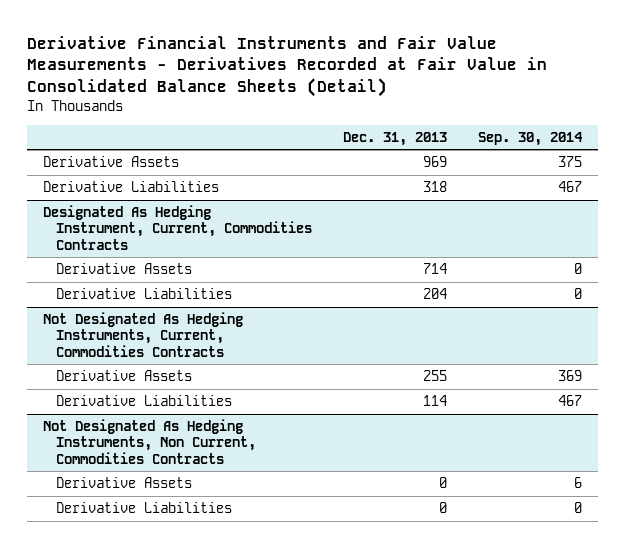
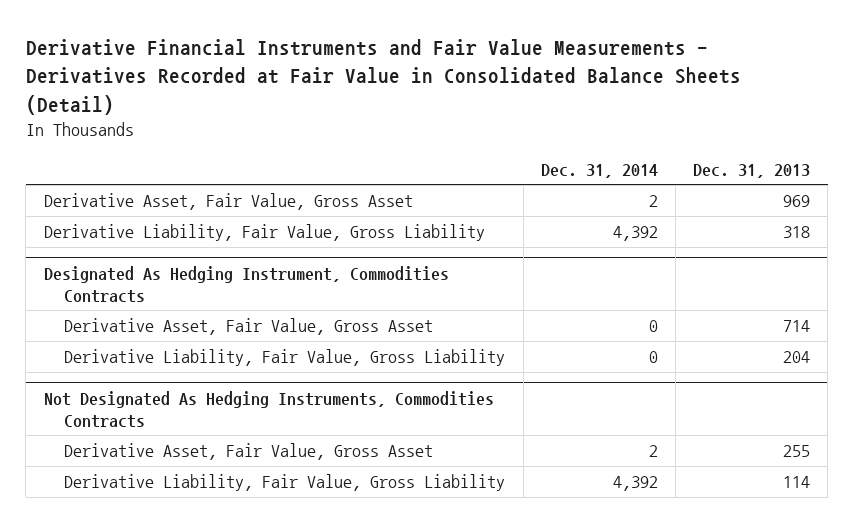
- | Dec. 31, 2013 | Sep. 30, 2014
+ | Dec. 31, 2014 | Dec. 31, 2013
- Derivative Assets | 969 | 375
- Derivative Liabilities | 318 | 467
- Designated As Hedging Instrument, Current, Commodities Contracts
- Derivative Assets | 714 | 0
- Derivative Liabilities | 204 | 0
- Not Designated As Hedging Instruments, Current, Commodities Contracts
- Derivative Assets | 255 | 369
- Derivative Liabilities | 114 | 467
- Not Designated As Hedging Instruments, Non Current, Commodities Contracts
- Derivative Assets | 0 | 6
- Derivative Liabilities | 0 | 0
+ Derivative Asset, Fair Value, Gross Asset | 2 | 969
+ Derivative Liability, Fair Value, Gross Liability | 4,392 | 318
+ Designated As Hedging Instrument, Commodities Contracts
+ Derivative Asset, Fair Value, Gross Asset | 0 | 714
+ Derivative Liability, Fair Value, Gross Liability | 0 | 204
+ Not Designated As Hedging Instruments, Commodities Contracts
+ Derivative Asset, Fair Value, Gross Asset | 2 | 255
+ Derivative Liability, Fair Value, Gross Liability | 4,392 | 114

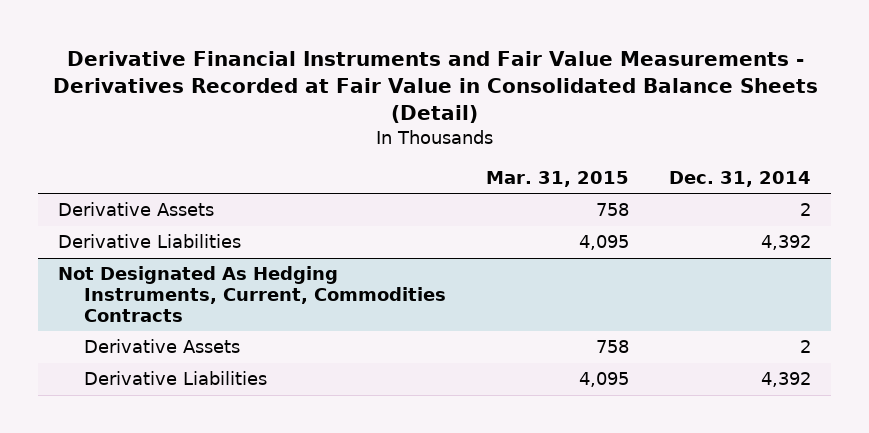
- | Dec. 31, 2014 | Dec. 31, 2013
+ | Mar. 31, 2015 | Dec. 31, 2014
- Derivative Asset, Fair Value, Gross Asset | 2 | 969
- Derivative Liability, Fair Value, Gross Liability | 4,392 | 318
- Designated As Hedging Instrument, Commodities Contracts
- Derivative Asset, Fair Value, Gross Asset | 0 | 714
- Derivative Liability, Fair Value, Gross Liability | 0 | 204
- Not Designated As Hedging Instruments, Commodities Contracts
- Derivative Asset, Fair Value, Gross Asset | 2 | 255
- Derivative Liability, Fair Value, Gross Liability | 4,392 | 114
+ Derivative Assets | 758 | 2
+ Derivative Liabilities | 4,095 | 4,392
+ Not Designated As Hedging Instruments, Current, Commodities Contracts
+ Derivative Assets | 758 | 2
+ Derivative Liabilities | 4,095 | 4,392

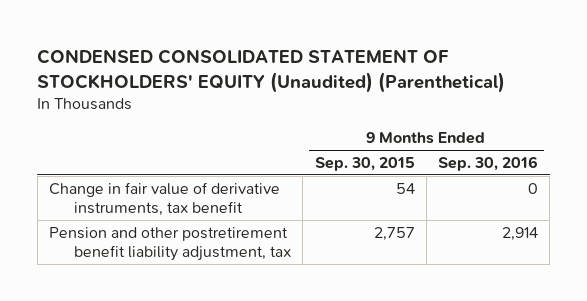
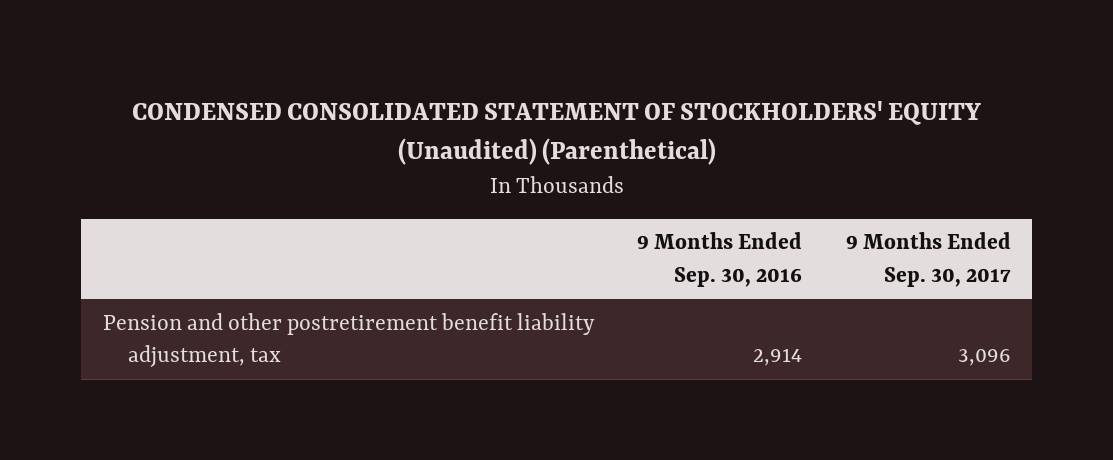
- | 9 Months Ended Sep. 30, 2015 | 9 Months Ended Sep. 30, 2016
+ | 9 Months Ended Sep. 30, 2016 | 9 Months Ended Sep. 30, 2017
- Change in fair value of derivative instruments, tax benefit | 54 | 0

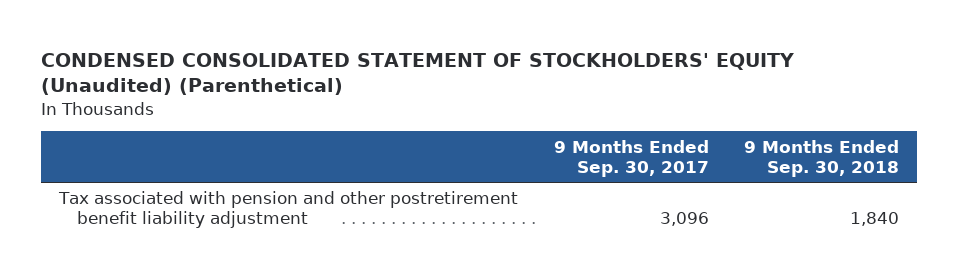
- | 9 Months Ended Sep. 30, 2016 | 9 Months Ended Sep. 30, 2017
+ | 9 Months Ended Sep. 30, 2017 | 9 Months Ended Sep. 30, 2018
- Pension and other postretirement benefit liability adjustment, tax | 2,914 | 3,096
+ Tax associated with pension and other postretirement benefit liability adjustment | 3,096 | 1,840

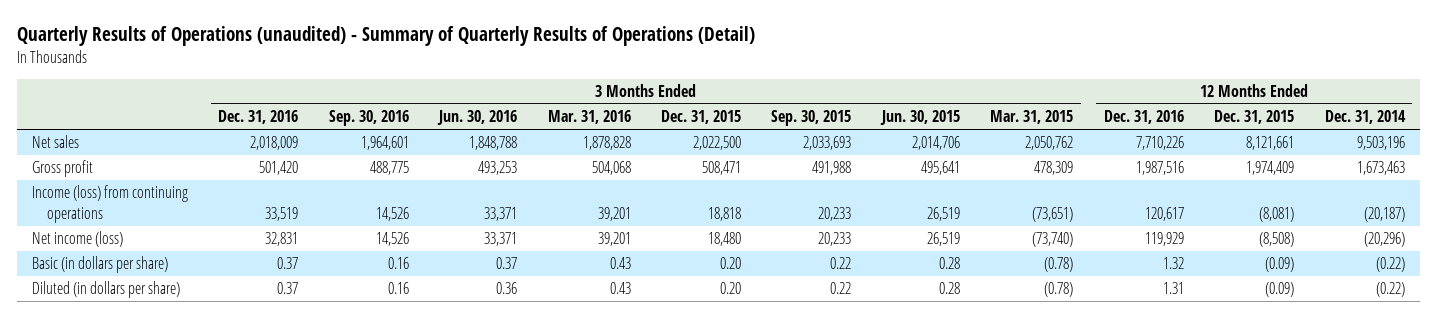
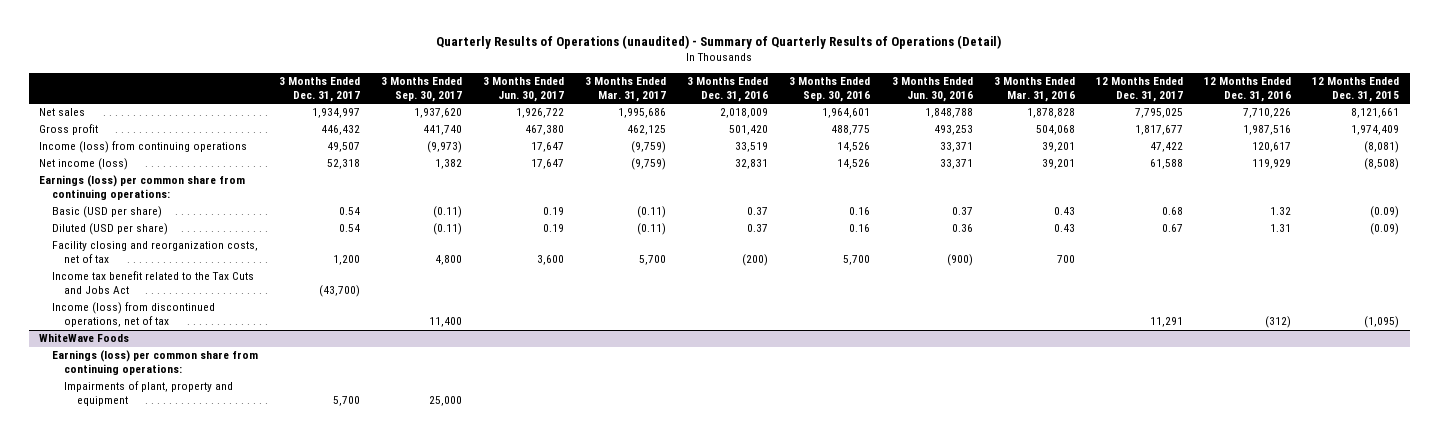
- | 3 Months Ended Dec. 31, 2016 | 3 Months Ended Sep. 30, 2016 | 3 Months Ended Jun. 30, 2016 | 3 Months Ended Mar. 31, 2016 | 3 Months Ended Dec. 31, 2015 | 3 Months Ended Sep. 30, 2015 | 3 Months Ended Jun. 30, 2015 | 3 Months Ended Mar. 31, 2015 | 12 Months Ended Dec. 31, 2016 | 12 Months Ended Dec. 31, 2015 | 12 Months Ended Dec. 31, 2014
+ | 3 Months Ended Dec. 31, 2017 | 3 Months Ended Sep. 30, 2017 | 3 Months Ended Jun. 30, 2017 | 3 Months Ended Mar. 31, 2017 | 3 Months Ended Dec. 31, 2016 | 3 Months Ended Sep. 30, 2016 | 3 Months Ended Jun. 30, 2016 | 3 Months Ended Mar. 31, 2016 | 12 Months Ended Dec. 31, 2017 | 12 Months Ended Dec. 31, 2016 | 12 Months Ended Dec. 31, 2015
- Basic (in dollars per share) | 0.37 | 0.16 | 0.37 | 0.43 | 0.20 | 0.22 | 0.28 | (0.78) | 1.32 | (0.09) | (0.22)
- Diluted (in dollars per share) | 0.37 | 0.16 | 0.36 | 0.43 | 0.20 | 0.22 | 0.28 | (0.78) | 1.31 | (0.09) | (0.22)
+ Earnings (loss) per common share from continuing operations:
+ Basic (USD per share) | 0.54 | (0.11) | 0.19 | (0.11) | 0.37 | 0.16 | 0.37 | 0.43 | 0.68 | 1.32 | (0.09)
+ Diluted (USD per share) | 0.54 | (0.11) | 0.19 | (0.11) | 0.37 | 0.16 | 0.36 | 0.43 | 0.67 | 1.31 | (0.09)
+ Facility closing and reorganization costs, net of tax | 1,200 | 4,800 | 3,600 | 5,700 | (200) | 5,700 | (900) | 700 | | |
+ Income tax benefit related to the Tax Cuts and Jobs Act | (43,700) | | | | | | | | | |
+ Income (loss) from discontinued operations, net of tax | | 11,400 | | | | | | | 11,291 | (312) | (1,095)
+ WhiteWave Foods
+ Earnings (loss) per common share from continuing operations:
+ Impairments of plant, property and equipment | 5,700 | 25,000 | | | | | | | | |

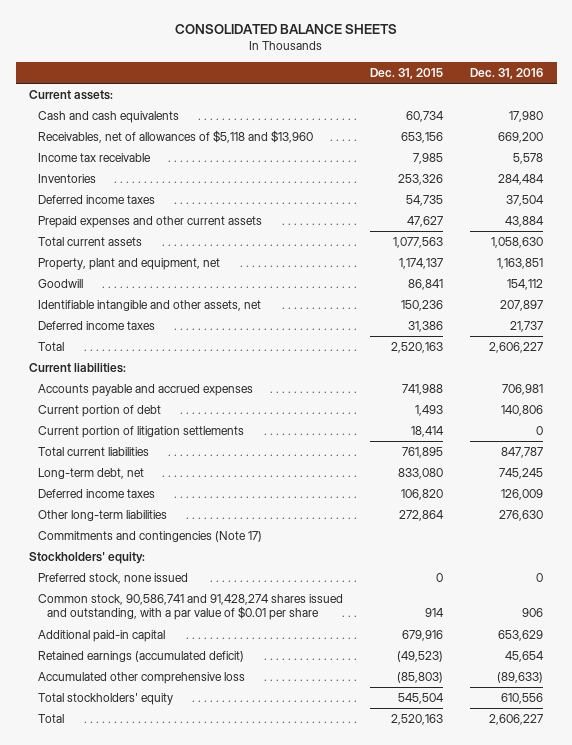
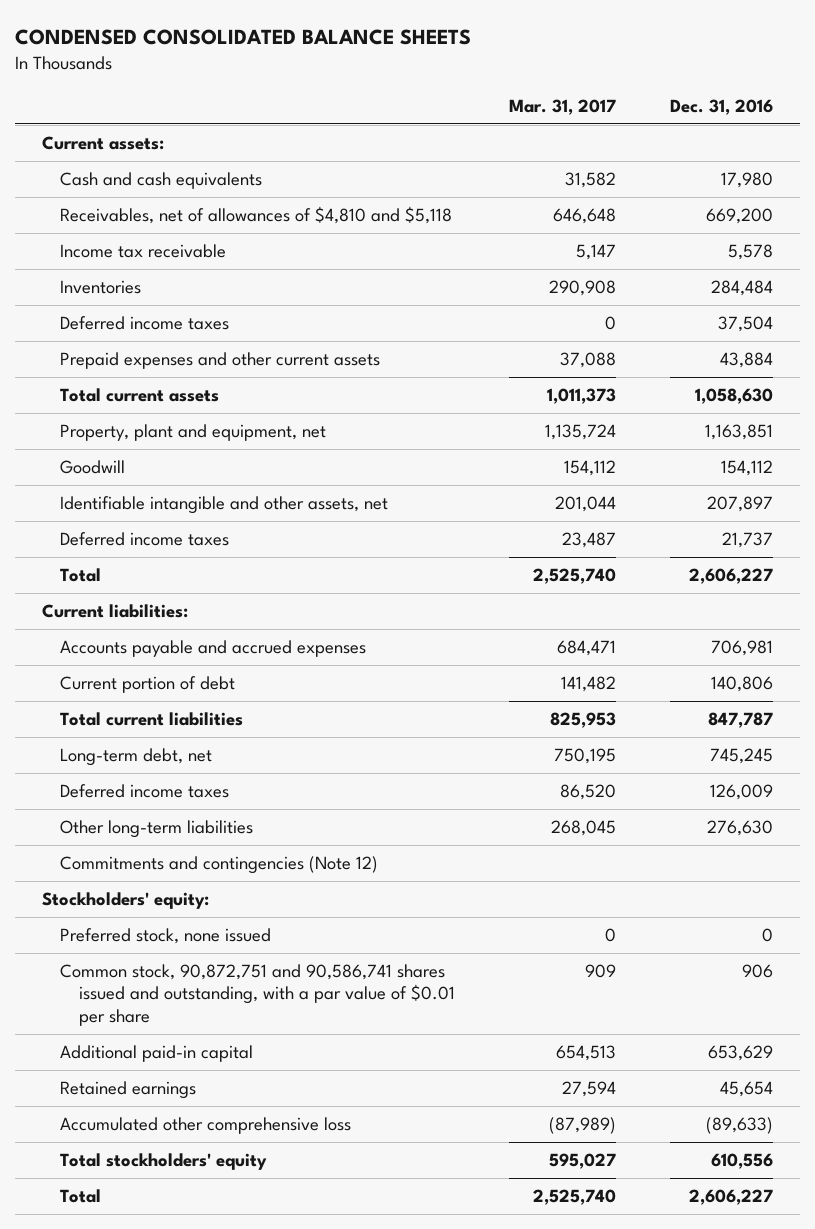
- CONSOLIDATED BALANCE SHEETS
+ CONDENSED CONSOLIDATED BALANCE SHEETS
- | Dec. 31, 2015 | Dec. 31, 2016
+ | Mar. 31, 2017 | Dec. 31, 2016
- Receivables, net of allowances of $5,118 and $13,960 | 653,156 | 669,200
+ Receivables, net of allowances of $4,810 and $5,118 | 646,648 | 669,200
- Current portion of litigation settlements | 18,414 | 0
- Commitments and contingencies (Note 17)
+ Commitments and contingencies (Note 12)
- Common stock, 90,586,741 and 91,428,274 shares issued and outstanding, with a par value of $0.01 per share | 914 | 906
+ Common stock, 90,872,751 and 90,586,741 shares issued and outstanding, with a par value of $0.01 per share | 909 | 906
- Retained earnings (accumulated deficit) | (49,523) | 45,654
+ Retained earnings | 27,594 | 45,654

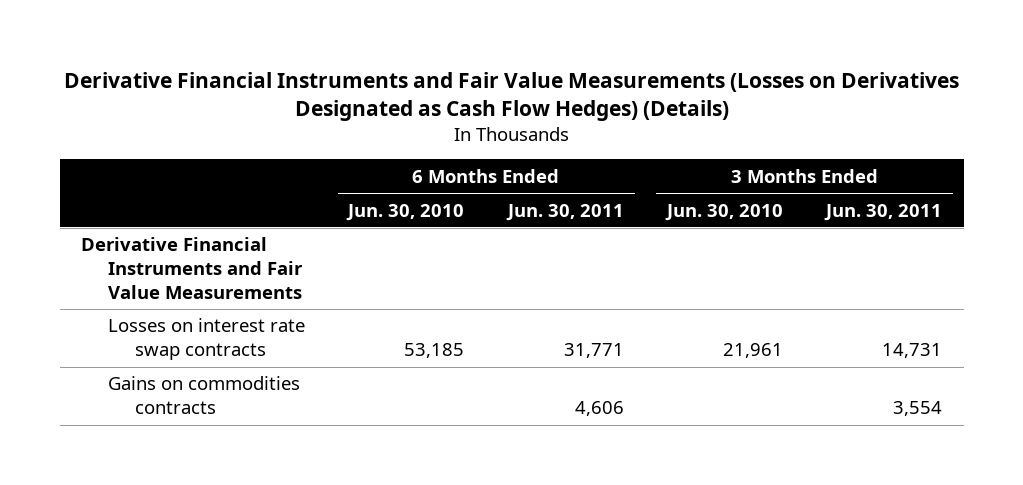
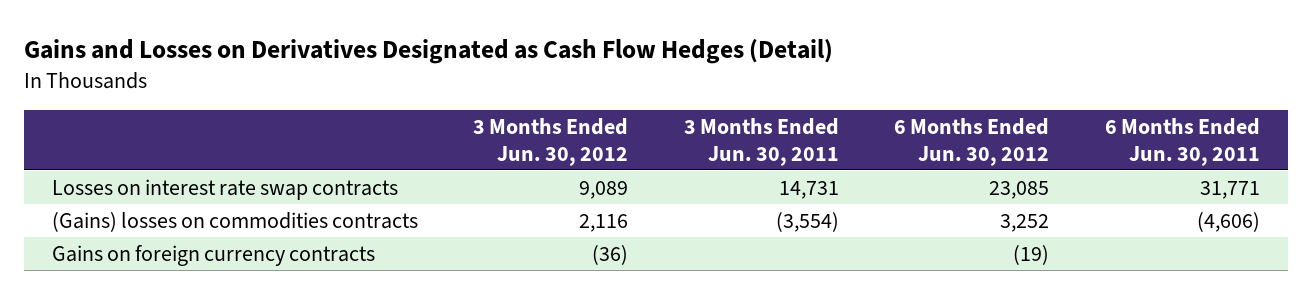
- Derivative Financial Instruments and Fair Value Measurements (Losses on Derivatives Designated as Cash Flow Hedges) (Details)
+ Gains and Losses on Derivatives Designated as Cash Flow Hedges (Detail)
- | 6 Months Ended Jun. 30, 2010 | 6 Months Ended Jun. 30, 2011 | 3 Months Ended Jun. 30, 2010 | 3 Months Ended Jun. 30, 2011
+ | 3 Months Ended Jun. 30, 2012 | 3 Months Ended Jun. 30, 2011 | 6 Months Ended Jun. 30, 2012 | 6 Months Ended Jun. 30, 2011
- Derivative Financial Instruments and Fair Value Measurements
- Gains on commodities contracts | | 4,606 | | 3,554
+ (Gains) losses on commodities contracts | 2,116 | (3,554) | 3,252 | (4,606)
+ Gains on foreign currency contracts | (36) | | (19) |

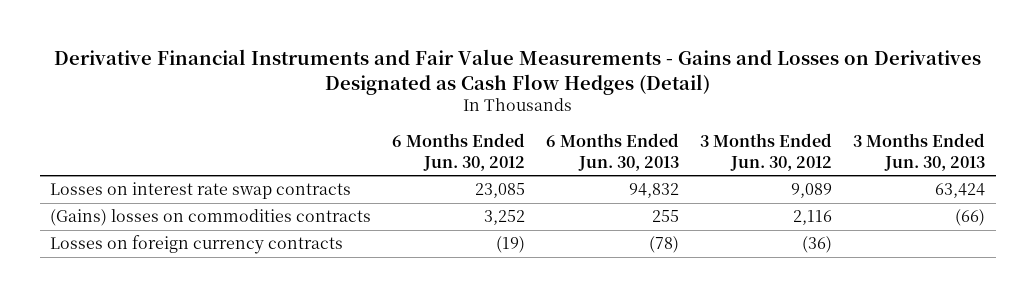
- Gains and Losses on Derivatives Designated as Cash Flow Hedges (Detail)
+ Derivative Financial Instruments and Fair Value Measurements - Gains and Losses on Derivatives Designated as Cash Flow Hedges (Detail)
- | 3 Months Ended Jun. 30, 2012 | 3 Months Ended Jun. 30, 2011 | 6 Months Ended Jun. 30, 2012 | 6 Months Ended Jun. 30, 2011
+ | 6 Months Ended Jun. 30, 2012 | 6 Months Ended Jun. 30, 2013 | 3 Months Ended Jun. 30, 2012 | 3 Months Ended Jun. 30, 2013
- Gains on foreign currency contracts | (36) | | (19) |
+ Losses on foreign currency contracts | (19) | (78) | (36) |

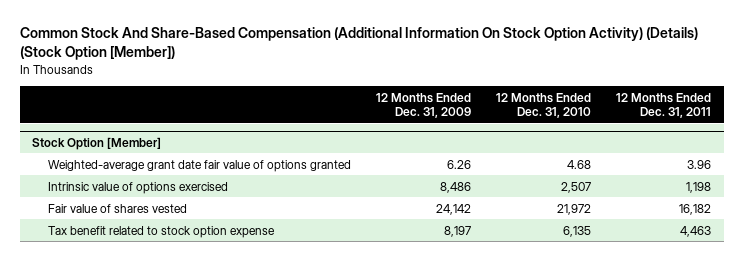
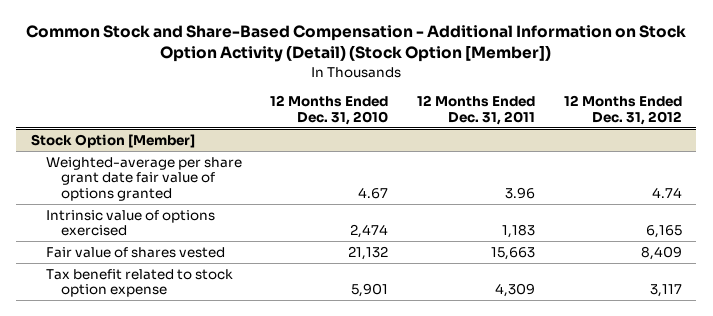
- Common Stock And Share-Based Compensation (Additional Information On Stock Option Activity) (Details) (Stock Option [Member])
+ Common Stock and Share-Based Compensation - Additional Information on Stock Option Activity (Detail) (Stock Option [Member])
- | 12 Months Ended Dec. 31, 2009 | 12 Months Ended Dec. 31, 2010 | 12 Months Ended Dec. 31, 2011
+ | 12 Months Ended Dec. 31, 2010 | 12 Months Ended Dec. 31, 2011 | 12 Months Ended Dec. 31, 2012
@ Stock Option [Member]
- Weighted-average grant date fair value of options granted | 6.26 | 4.68 | 3.96
- Intrinsic value of options exercised | 8,486 | 2,507 | 1,198
- Fair value of shares vested | 24,142 | 21,972 | 16,182
- Tax benefit related to stock option expense | 8,197 | 6,135 | 4,463
+ Weighted-average per share grant date fair value of options granted | 4.67 | 3.96 | 4.74
+ Intrinsic value of options exercised | 2,474 | 1,183 | 6,165
+ Fair value of shares vested | 21,132 | 15,663 | 8,409
+ Tax benefit related to stock option expense | 5,901 | 4,309 | 3,117

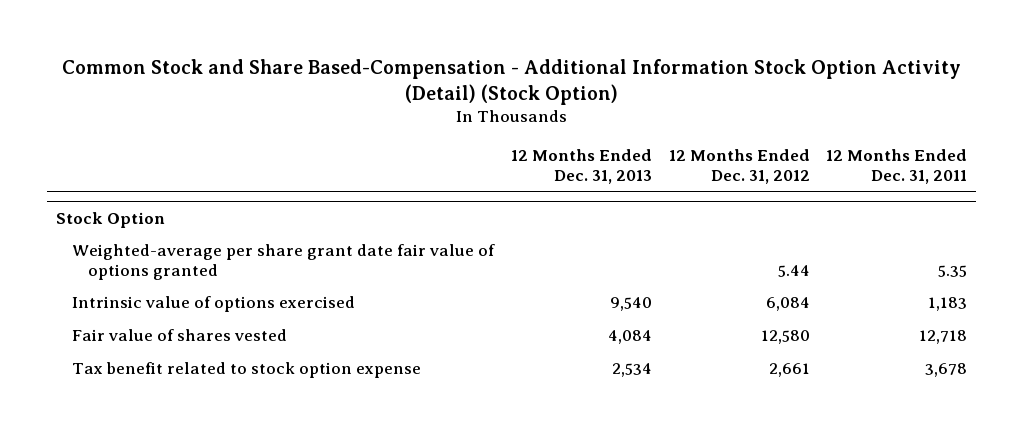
- Common Stock and Share-Based Compensation - Additional Information on Stock Option Activity (Detail) (Stock Option [Member])
+ Common Stock and Share Based-Compensation - Additional Information Stock Option Activity (Detail) (Stock Option)
- | 12 Months Ended Dec. 31, 2010 | 12 Months Ended Dec. 31, 2011 | 12 Months Ended Dec. 31, 2012
+ | 12 Months Ended Dec. 31, 2013 | 12 Months Ended Dec. 31, 2012 | 12 Months Ended Dec. 31, 2011
- Stock Option [Member]
- Weighted-average per share grant date fair value of options granted | 4.67 | 3.96 | 4.74
- Intrinsic value of options exercised | 2,474 | 1,183 | 6,165
- Fair value of shares vested | 21,132 | 15,663 | 8,409
- Tax benefit related to stock option expense | 5,901 | 4,309 | 3,117
+ Stock Option
+ Weighted-average per share grant date fair value of options granted | | 5.44 | 5.35
+ Intrinsic value of options exercised | 9,540 | 6,084 | 1,183
+ Fair value of shares vested | 4,084 | 12,580 | 12,718
+ Tax benefit related to stock option expense | 2,534 | 2,661 | 3,678

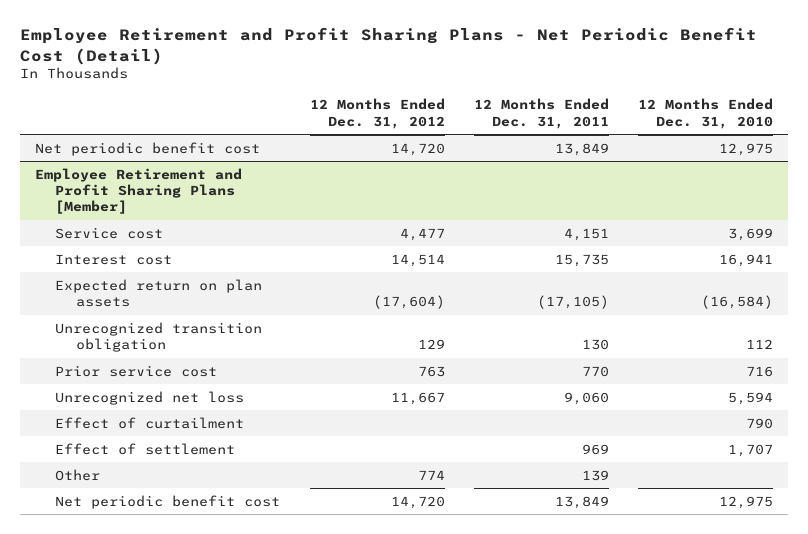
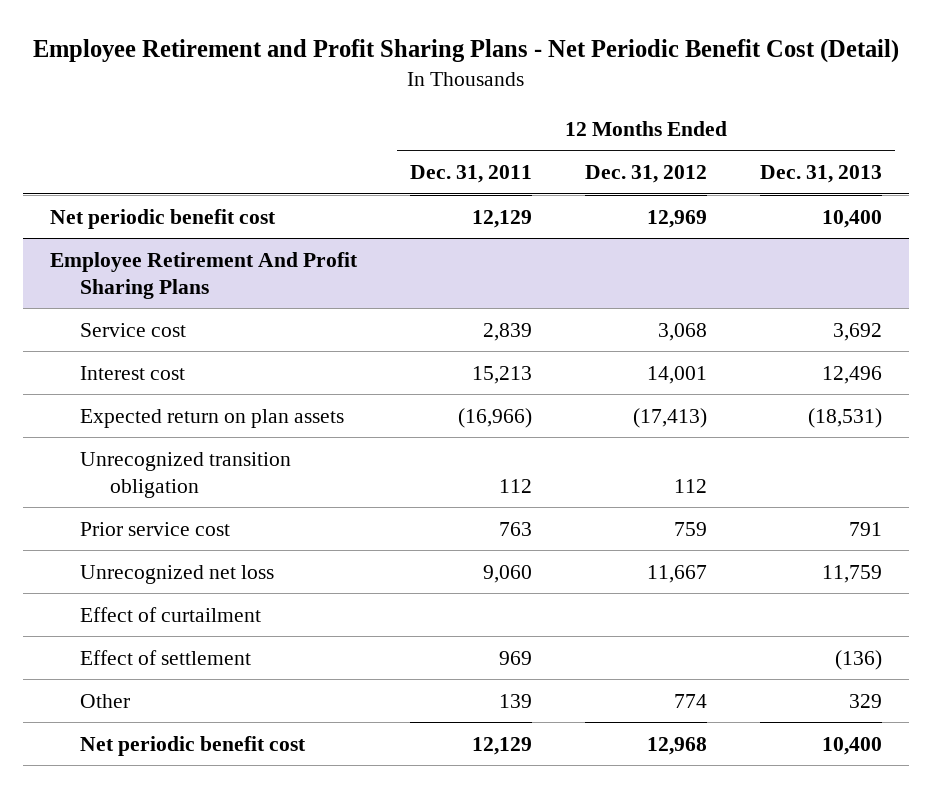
- | 12 Months Ended Dec. 31, 2012 | 12 Months Ended Dec. 31, 2011 | 12 Months Ended Dec. 31, 2010
+ | 12 Months Ended Dec. 31, 2011 | 12 Months Ended Dec. 31, 2012 | 12 Months Ended Dec. 31, 2013
- Net periodic benefit cost | 14,720 | 13,849 | 12,975
- Employee Retirement and Profit Sharing Plans [Member]
- Service cost | 4,477 | 4,151 | 3,699
- Interest cost | 14,514 | 15,735 | 16,941
- Expected return on plan assets | (17,604) | (17,105) | (16,584)
- Unrecognized transition obligation | 129 | 130 | 112
- Prior service cost | 763 | 770 | 716
+ Net periodic benefit cost | 12,129 | 12,969 | 10,400
+ Employee Retirement And Profit Sharing Plans
+ Service cost | 2,839 | 3,068 | 3,692
+ Interest cost | 15,213 | 14,001 | 12,496
+ Expected return on plan assets | (16,966) | (17,413) | (18,531)
+ Unrecognized transition obligation | 112 | 112 |
+ Prior service cost | 763 | 759 | 791
- Net periodic benefit cost | 14,720 | 13,849 | 12,975
+ Net periodic benefit cost | 12,129 | 12,968 | 10,400

